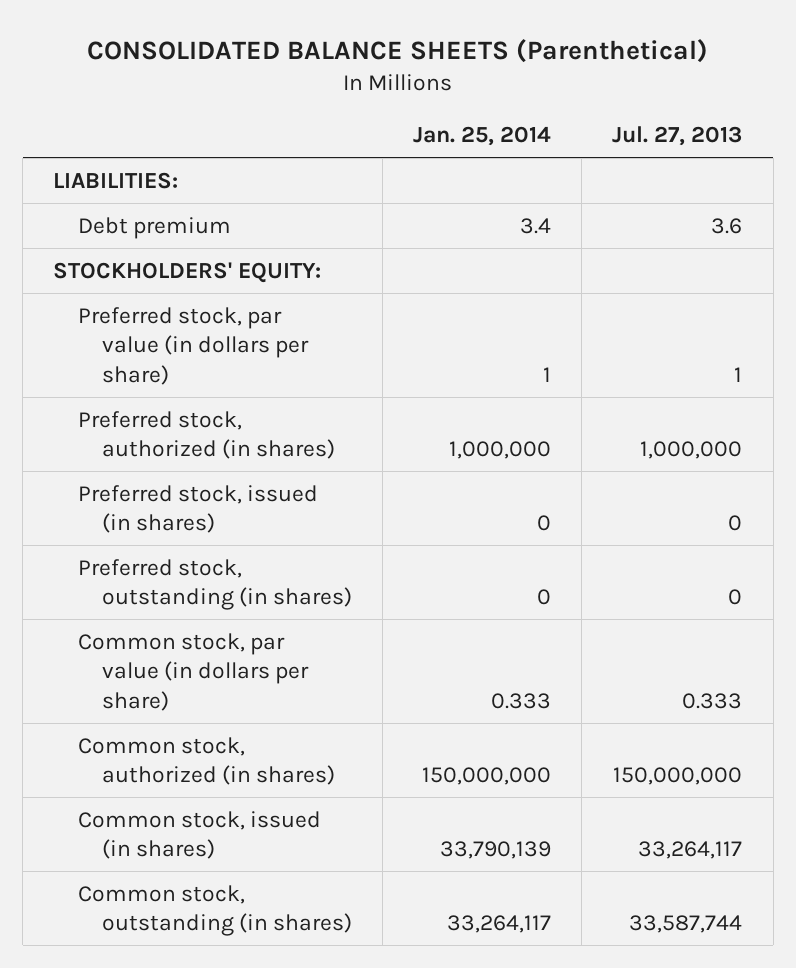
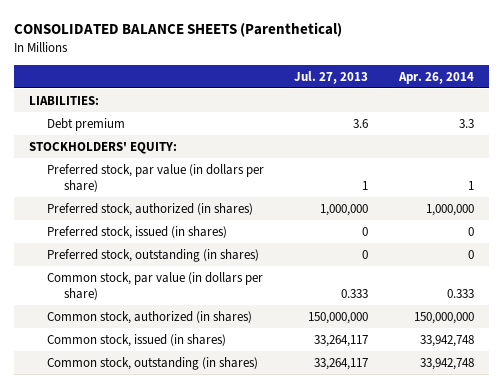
- | Jan. 25, 2014 | Jul. 27, 2013
+ | Jul. 27, 2013 | Apr. 26, 2014
- Common stock, outstanding (in shares) | 33,264,117 | 33,587,744
+ Common stock, outstanding (in shares) | 33,264,117 | 33,942,748

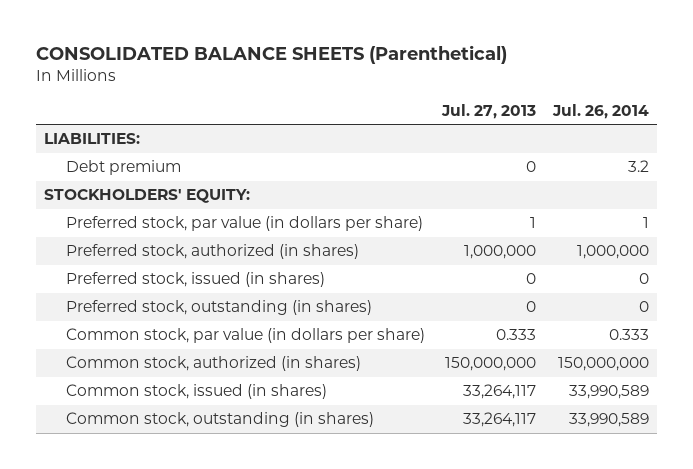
- | Jul. 27, 2013 | Apr. 26, 2014
+ | Jul. 27, 2013 | Jul. 26, 2014
- Debt premium | 3.6 | 3.3
+ Debt premium | 0 | 3.2

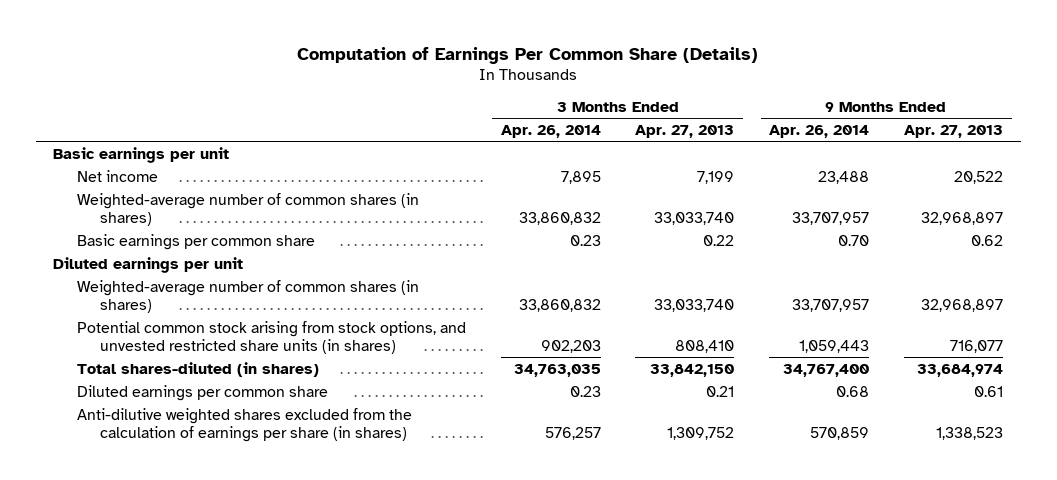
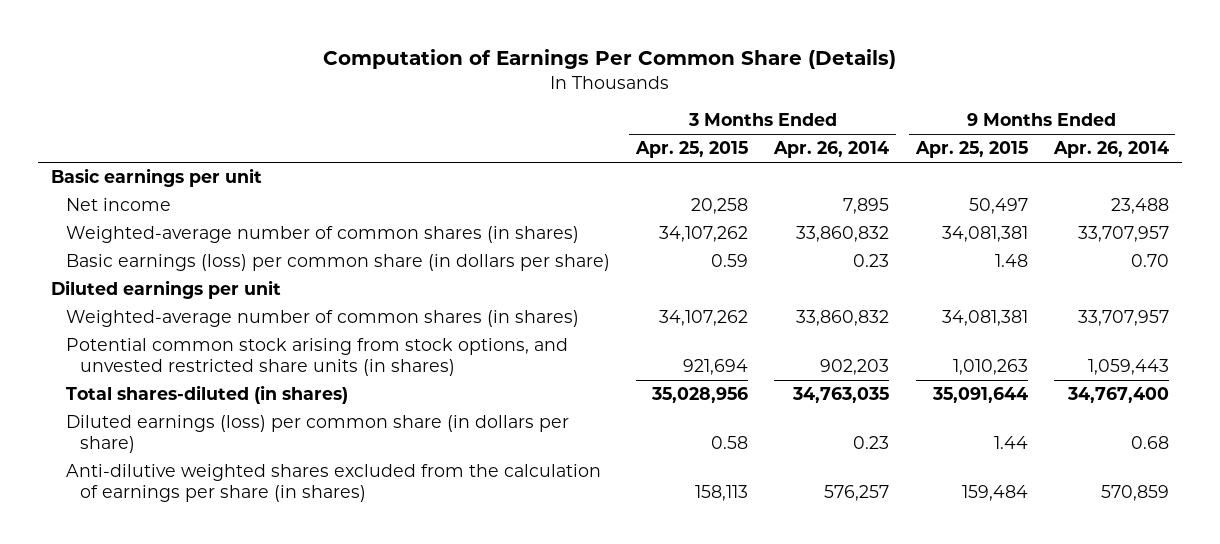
- | 3 Months Ended Apr. 26, 2014 | 3 Months Ended Apr. 27, 2013 | 9 Months Ended Apr. 26, 2014 | 9 Months Ended Apr. 27, 2013
+ | 3 Months Ended Apr. 25, 2015 | 3 Months Ended Apr. 26, 2014 | 9 Months Ended Apr. 25, 2015 | 9 Months Ended Apr. 26, 2014
- Basic earnings per common share | 0.23 | 0.22 | 0.70 | 0.62
+ Basic earnings (loss) per common share (in dollars per share) | 0.59 | 0.23 | 1.48 | 0.70
- Diluted earnings per common share | 0.23 | 0.21 | 0.68 | 0.61
+ Diluted earnings (loss) per common share (in dollars per share) | 0.58 | 0.23 | 1.44 | 0.68

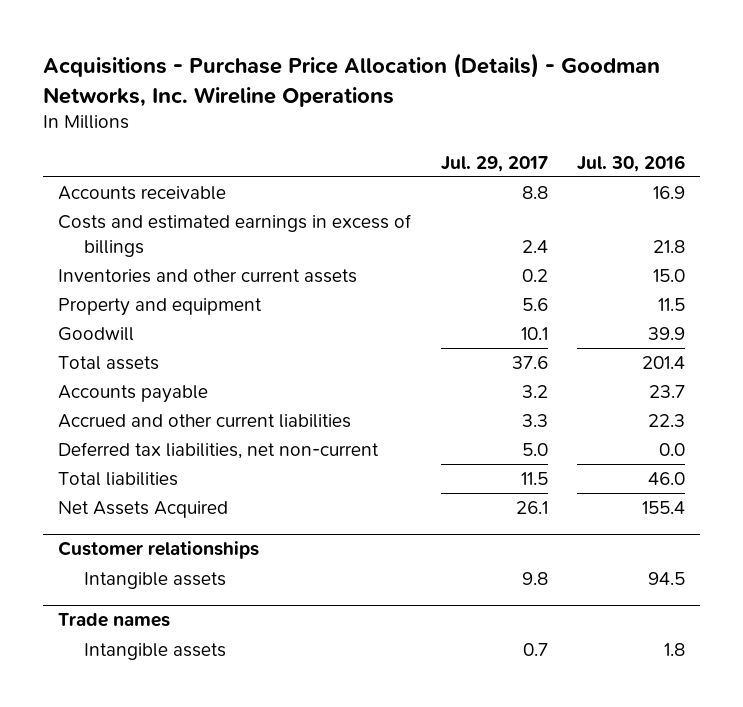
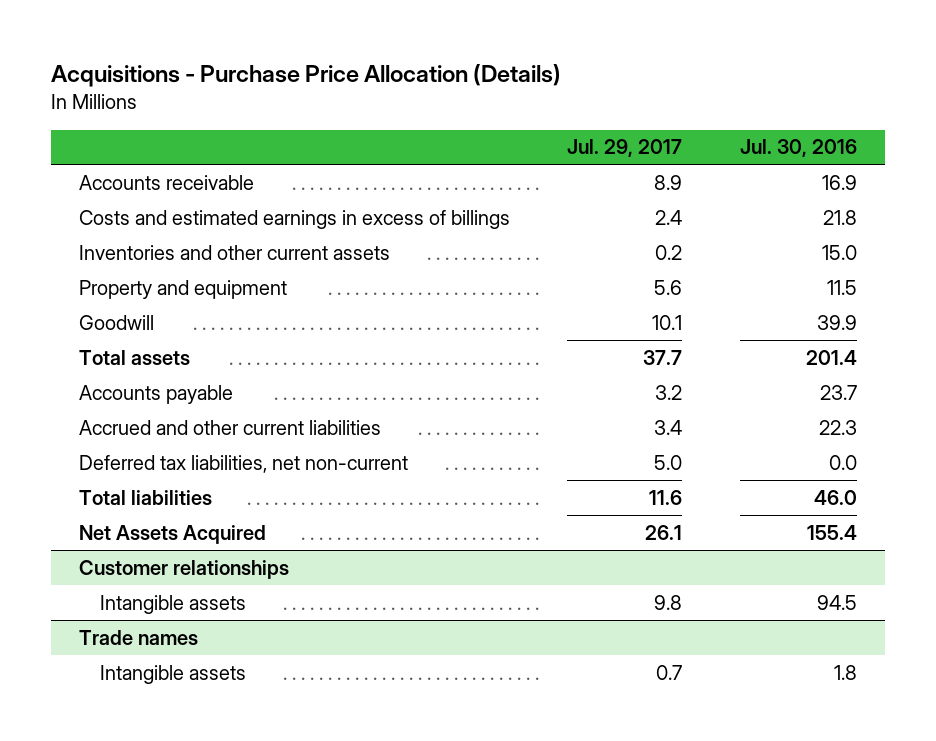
- Acquisitions - Purchase Price Allocation (Details) - Goodman Networks, Inc. Wireline Operations
+ Acquisitions - Purchase Price Allocation (Details)
- Accounts receivable | 8.8 | 16.9
+ Accounts receivable | 8.9 | 16.9
- Total assets | 37.6 | 201.4
+ Total assets | 37.7 | 201.4
- Accrued and other current liabilities | 3.3 | 22.3
+ Accrued and other current liabilities | 3.4 | 22.3
- Total liabilities | 11.5 | 46.0
+ Total liabilities | 11.6 | 46.0

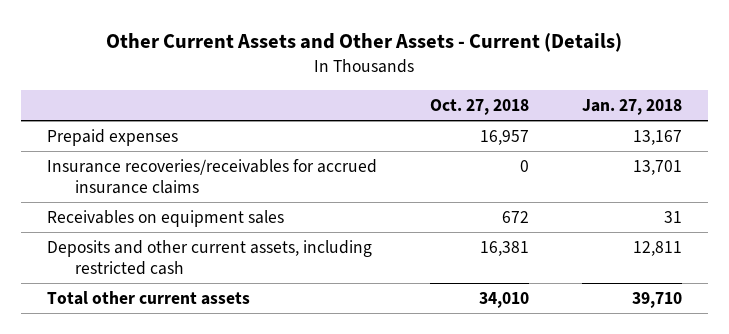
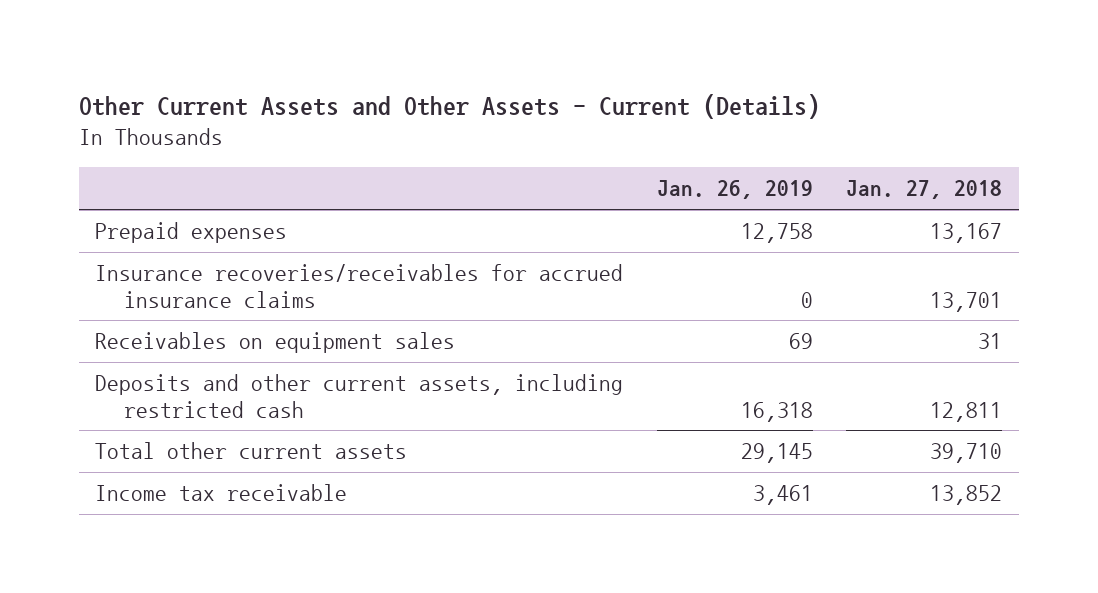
- | Oct. 27, 2018 | Jan. 27, 2018
+ | Jan. 26, 2019 | Jan. 27, 2018
+ Income tax receivable | 3,461 | 13,852

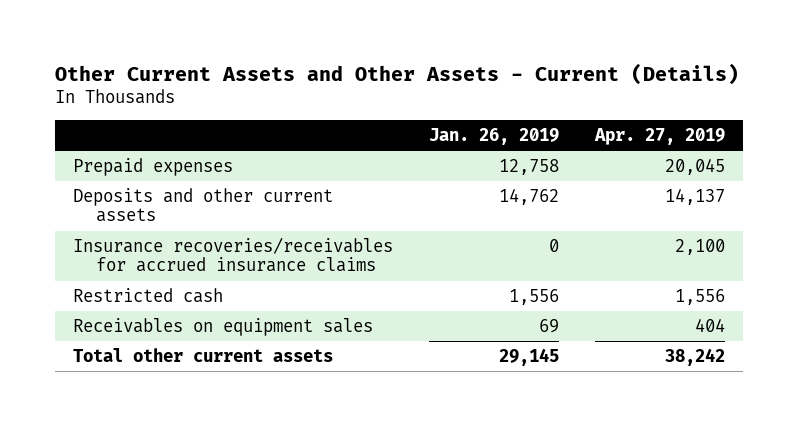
- | Jan. 26, 2019 | Jan. 27, 2018
+ | Jan. 26, 2019 | Apr. 27, 2019
+ Deposits and other current assets | 14,762 | 14,137
+ Restricted cash | 1,556 | 1,556
- Deposits and other current assets, including restricted cash | 16,318 | 12,811
- Income tax receivable | 3,461 | 13,852

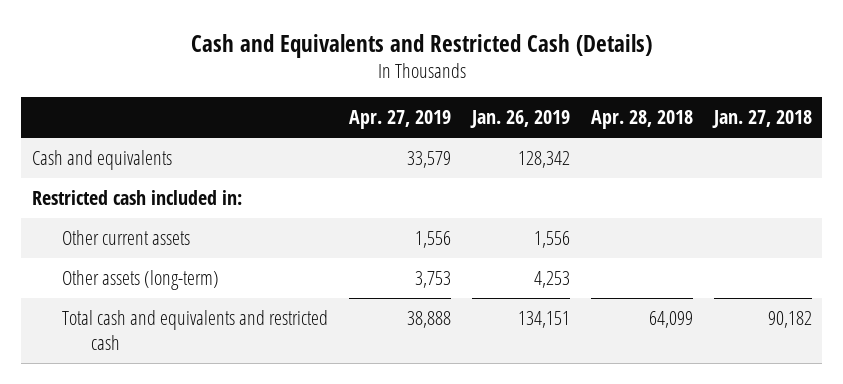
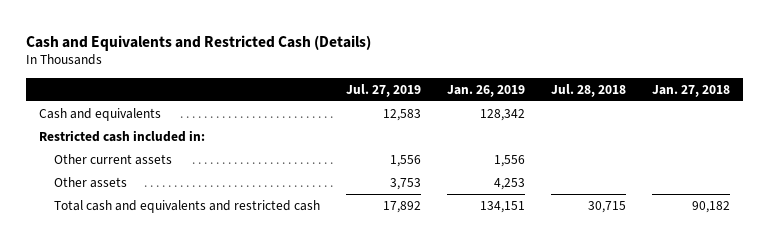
- | Apr. 27, 2019 | Jan. 26, 2019 | Apr. 28, 2018 | Jan. 27, 2018
+ | Jul. 27, 2019 | Jan. 26, 2019 | Jul. 28, 2018 | Jan. 27, 2018
- Other assets (long-term) | 3,753 | 4,253 | |
+ Other assets | 3,753 | 4,253 | |

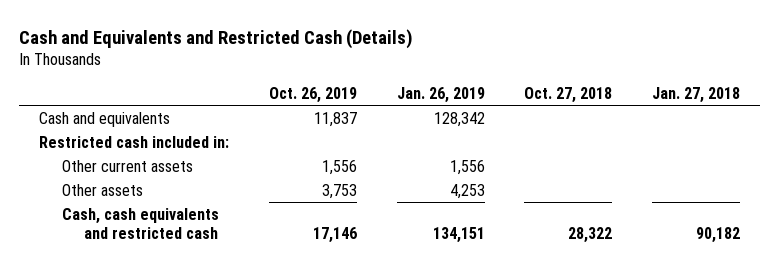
- | Jul. 27, 2019 | Jan. 26, 2019 | Jul. 28, 2018 | Jan. 27, 2018
+ | Oct. 26, 2019 | Jan. 26, 2019 | Oct. 27, 2018 | Jan. 27, 2018
- Total cash and equivalents and restricted cash | 17,892 | 134,151 | 30,715 | 90,182
+ Cash, cash equivalents and restricted cash | 17,146 | 134,151 | 28,322 | 90,182

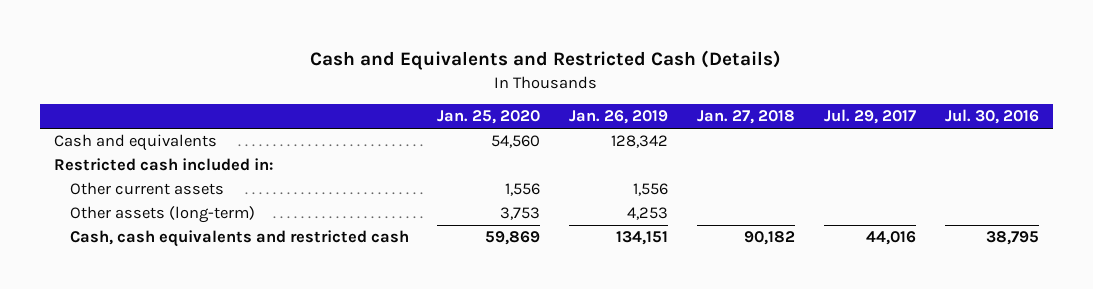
- | Oct. 26, 2019 | Jan. 26, 2019 | Oct. 27, 2018 | Jan. 27, 2018
+ | Jan. 25, 2020 | Jan. 26, 2019 | Jan. 27, 2018 | Jul. 29, 2017 | Jul. 30, 2016
- Other assets | 3,753 | 4,253 | |
+ Other assets (long-term) | 3,753 | 4,253 | | |

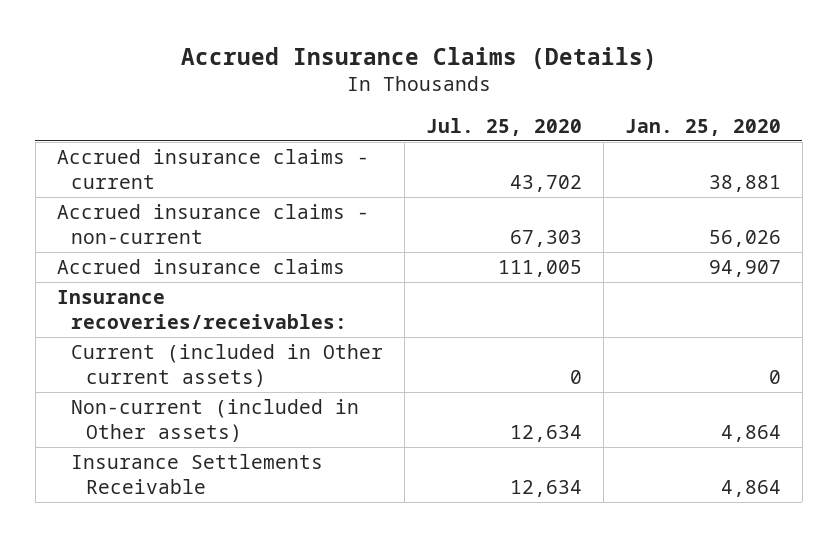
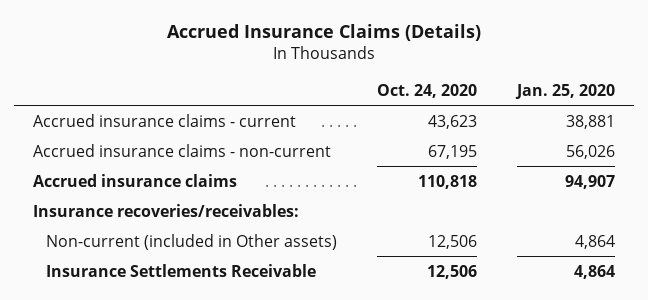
- | Jul. 25, 2020 | Jan. 25, 2020
+ | Oct. 24, 2020 | Jan. 25, 2020
- Current (included in Other current assets) | 0 | 0

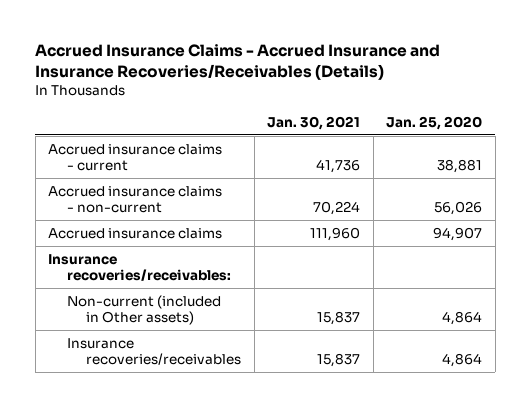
- Accrued Insurance Claims (Details)
+ Accrued Insurance Claims - Accrued Insurance and Insurance Recoveries/Receivables (Details)
- | Oct. 24, 2020 | Jan. 25, 2020
+ | Jan. 30, 2021 | Jan. 25, 2020
- Insurance Settlements Receivable | 12,506 | 4,864
+ Insurance recoveries/receivables | 15,837 | 4,864

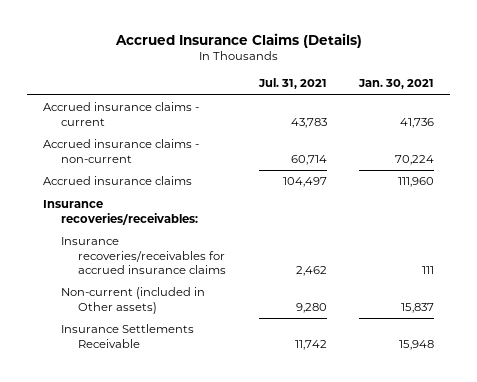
- Accrued Insurance Claims - Accrued Insurance and Insurance Recoveries/Receivables (Details)
+ Accrued Insurance Claims (Details)
- | Jan. 30, 2021 | Jan. 25, 2020
+ | Jul. 31, 2021 | Jan. 30, 2021
+ Insurance recoveries/receivables for accrued insurance claims | 2,462 | 111
- Insurance recoveries/receivables | 15,837 | 4,864
+ Insurance Settlements Receivable | 11,742 | 15,948

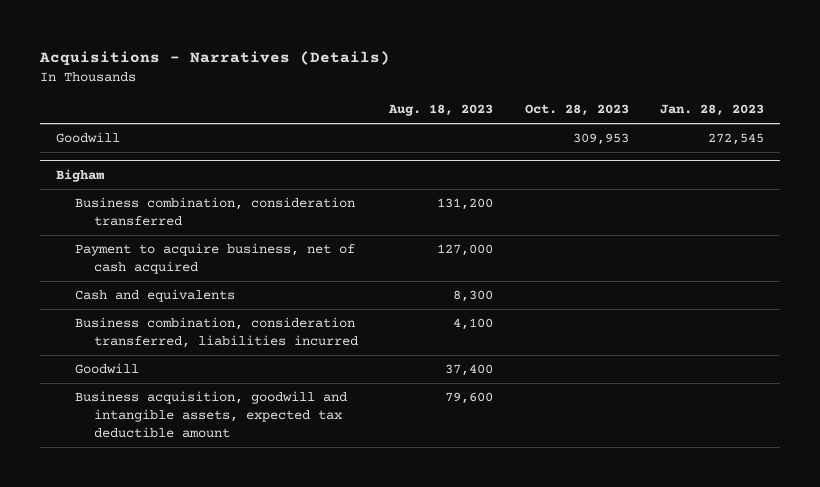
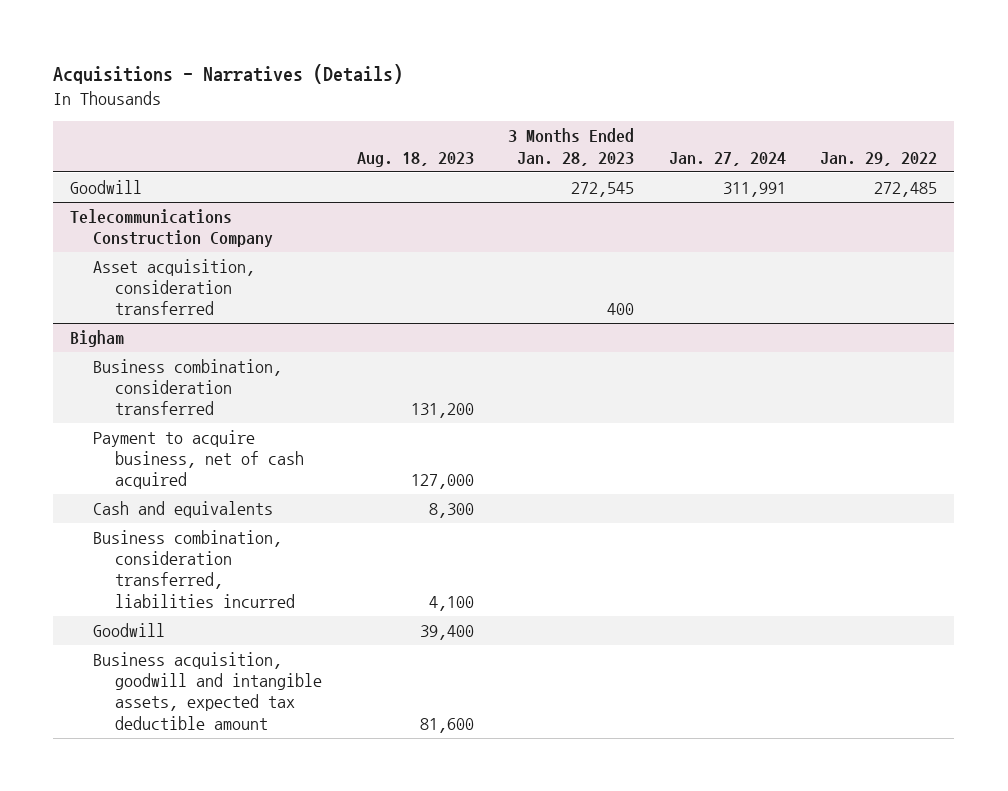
- | Aug. 18, 2023 | Oct. 28, 2023 | Jan. 28, 2023
+ | Aug. 18, 2023 | 3 Months Ended Jan. 28, 2023 | Jan. 27, 2024 | Jan. 29, 2022
+ Telecommunications Construction Company
+ Asset acquisition, consideration transferred | | 400 | |
@ Bigham
- Goodwill | 37,400 | |
- Business acquisition, goodwill and intangible assets, expected tax deductible amount | 79,600 | |
+ Goodwill | 39,400 | | |
+ Business acquisition, goodwill and intangible assets, expected tax deductible amount | 81,600 | | |

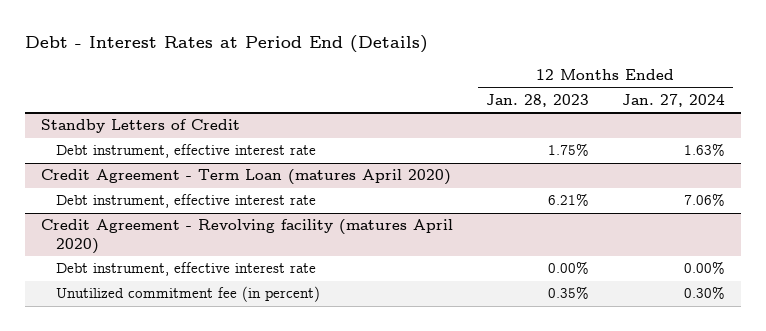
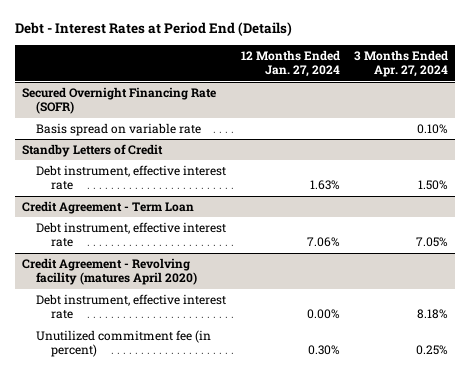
- | 12 Months Ended Jan. 28, 2023 | 12 Months Ended Jan. 27, 2024
+ | 12 Months Ended Jan. 27, 2024 | 3 Months Ended Apr. 27, 2024
+ Secured Overnight Financing Rate (SOFR)
+ Basis spread on variable rate | | 0.10%
- Credit Agreement - Term Loan (matures April 2020)
+ Credit Agreement - Term Loan

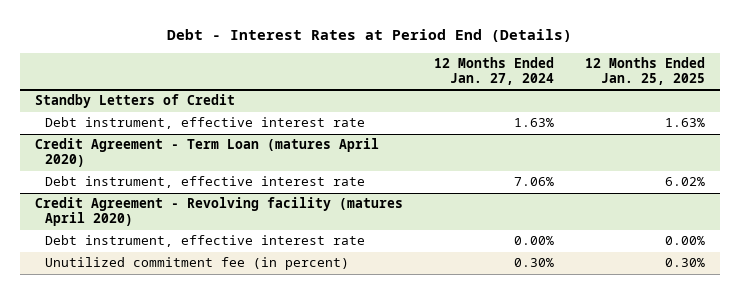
- | 12 Months Ended Jan. 27, 2024 | 3 Months Ended Apr. 27, 2024
+ | 12 Months Ended Jan. 27, 2024 | 12 Months Ended Jan. 25, 2025
- Secured Overnight Financing Rate (SOFR)
- Basis spread on variable rate | | 0.10%
- Credit Agreement - Term Loan
+ Credit Agreement - Term Loan (matures April 2020)

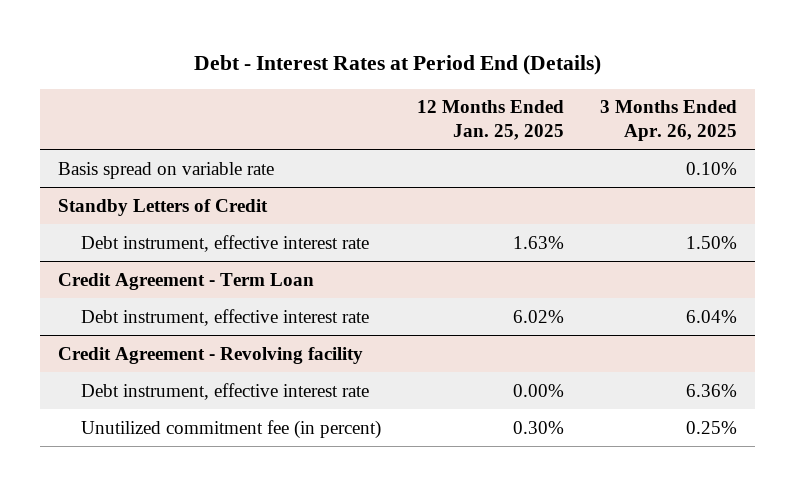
- | 12 Months Ended Jan. 27, 2024 | 12 Months Ended Jan. 25, 2025
+ | 12 Months Ended Jan. 25, 2025 | 3 Months Ended Apr. 26, 2025
+ Basis spread on variable rate | | 0.10%
- Credit Agreement - Term Loan (matures April 2020)
+ Credit Agreement - Term Loan
- Credit Agreement - Revolving facility (matures April 2020)
+ Credit Agreement - Revolving facility

